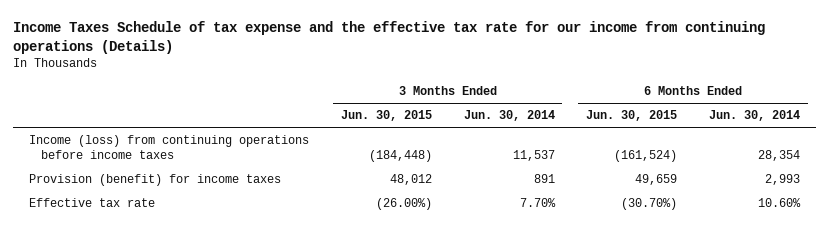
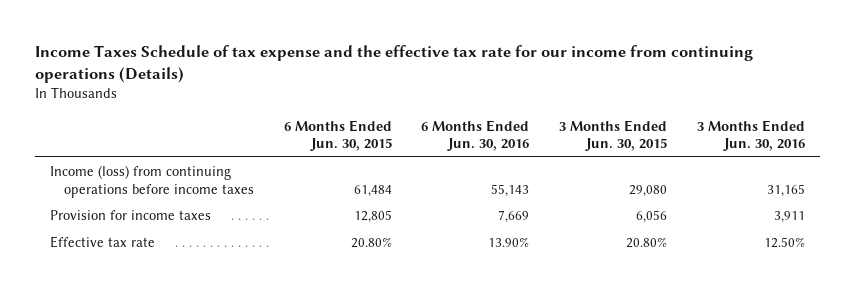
- | 3 Months Ended Jun. 30, 2015 | 3 Months Ended Jun. 30, 2014 | 6 Months Ended Jun. 30, 2015 | 6 Months Ended Jun. 30, 2014
+ | 6 Months Ended Jun. 30, 2015 | 6 Months Ended Jun. 30, 2016 | 3 Months Ended Jun. 30, 2015 | 3 Months Ended Jun. 30, 2016
- Income (loss) from continuing operations before income taxes | (184,448) | 11,537 | (161,524) | 28,354
- Provision (benefit) for income taxes | 48,012 | 891 | 49,659 | 2,993
- Effective tax rate | (26.00%) | 7.70% | (30.70%) | 10.60%
+ Income (loss) from continuing operations before income taxes | 61,484 | 55,143 | 29,080 | 31,165
+ Provision for income taxes | 12,805 | 7,669 | 6,056 | 3,911
+ Effective tax rate | 20.80% | 13.90% | 20.80% | 12.50%

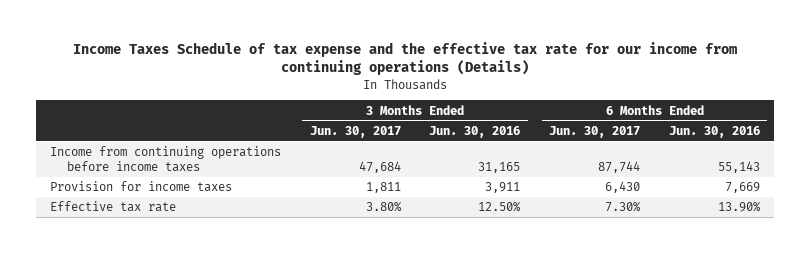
- | 6 Months Ended Jun. 30, 2015 | 6 Months Ended Jun. 30, 2016 | 3 Months Ended Jun. 30, 2015 | 3 Months Ended Jun. 30, 2016
+ | 3 Months Ended Jun. 30, 2017 | 3 Months Ended Jun. 30, 2016 | 6 Months Ended Jun. 30, 2017 | 6 Months Ended Jun. 30, 2016
- Income (loss) from continuing operations before income taxes | 61,484 | 55,143 | 29,080 | 31,165
+ Income from continuing operations before income taxes | 47,684 | 31,165 | 87,744 | 55,143

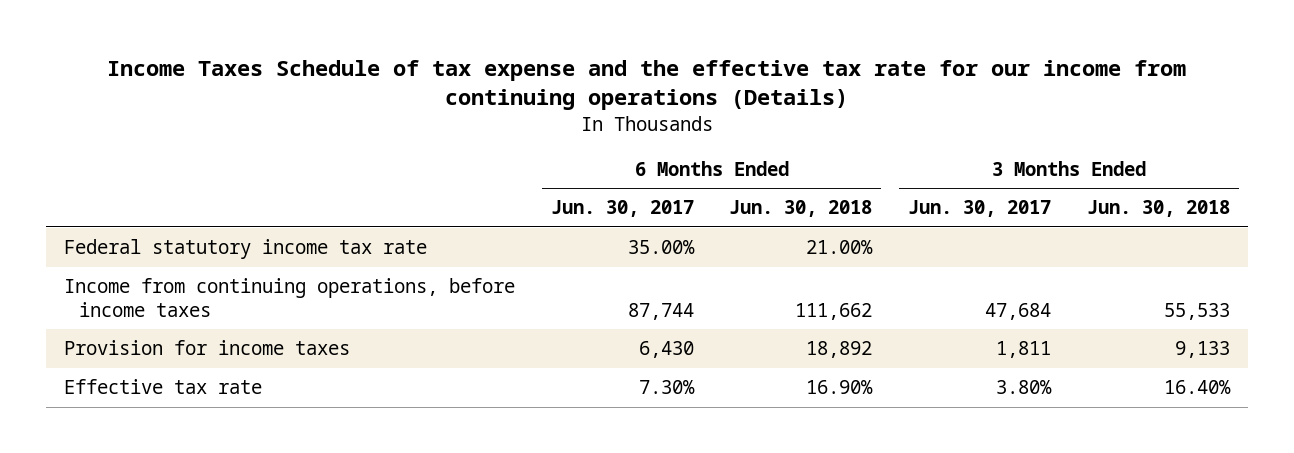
- | 3 Months Ended Jun. 30, 2017 | 3 Months Ended Jun. 30, 2016 | 6 Months Ended Jun. 30, 2017 | 6 Months Ended Jun. 30, 2016
+ | 6 Months Ended Jun. 30, 2017 | 6 Months Ended Jun. 30, 2018 | 3 Months Ended Jun. 30, 2017 | 3 Months Ended Jun. 30, 2018
- Income from continuing operations before income taxes | 47,684 | 31,165 | 87,744 | 55,143
+ Federal statutory income tax rate | 35.00% | 21.00% | |
+ Income from continuing operations, before income taxes | 87,744 | 111,662 | 47,684 | 55,533

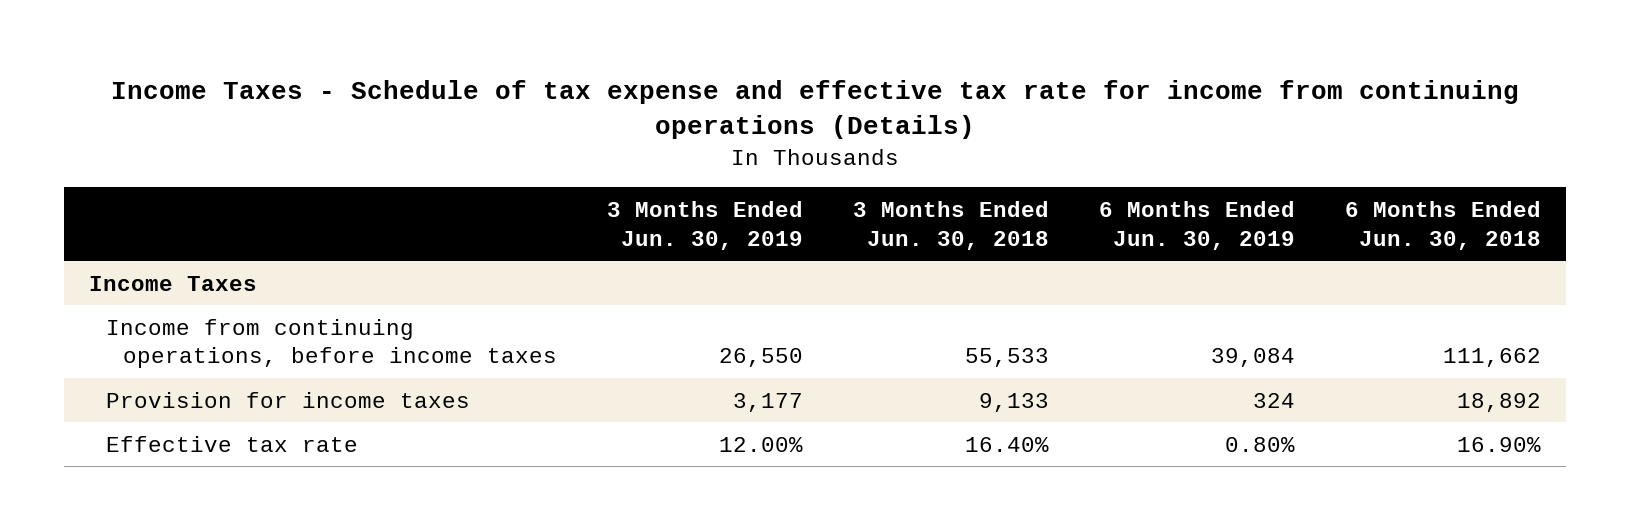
- Income Taxes Schedule of tax expense and the effective tax rate for our income from continuing operations (Details)
+ Income Taxes - Schedule of tax expense and effective tax rate for income from continuing operations (Details)
- | 6 Months Ended Jun. 30, 2017 | 6 Months Ended Jun. 30, 2018 | 3 Months Ended Jun. 30, 2017 | 3 Months Ended Jun. 30, 2018
+ | 3 Months Ended Jun. 30, 2019 | 3 Months Ended Jun. 30, 2018 | 6 Months Ended Jun. 30, 2019 | 6 Months Ended Jun. 30, 2018
- Federal statutory income tax rate | 35.00% | 21.00% | |
+ Income Taxes

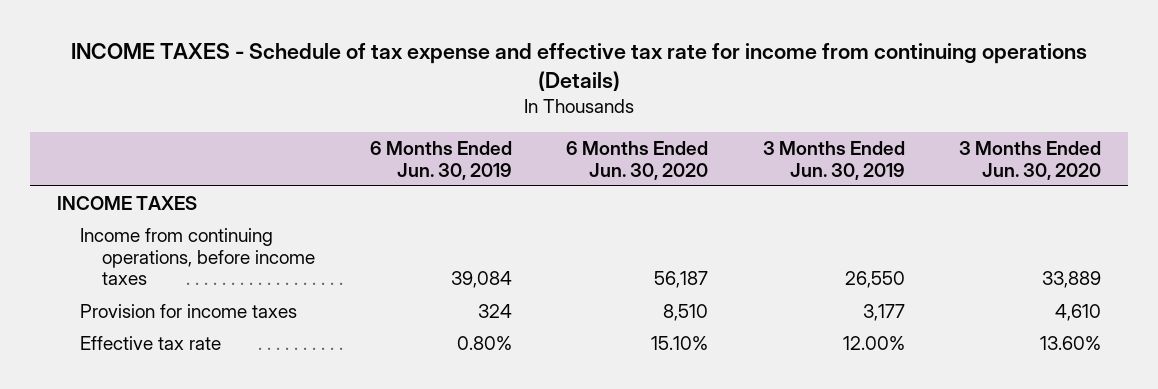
- Income Taxes - Schedule of tax expense and effective tax rate for income from continuing operations (Details)
+ INCOME TAXES - Schedule of tax expense and effective tax rate for income from continuing operations (Details)
- | 3 Months Ended Jun. 30, 2019 | 3 Months Ended Jun. 30, 2018 | 6 Months Ended Jun. 30, 2019 | 6 Months Ended Jun. 30, 2018
+ | 6 Months Ended Jun. 30, 2019 | 6 Months Ended Jun. 30, 2020 | 3 Months Ended Jun. 30, 2019 | 3 Months Ended Jun. 30, 2020
- Income Taxes
+ INCOME TAXES

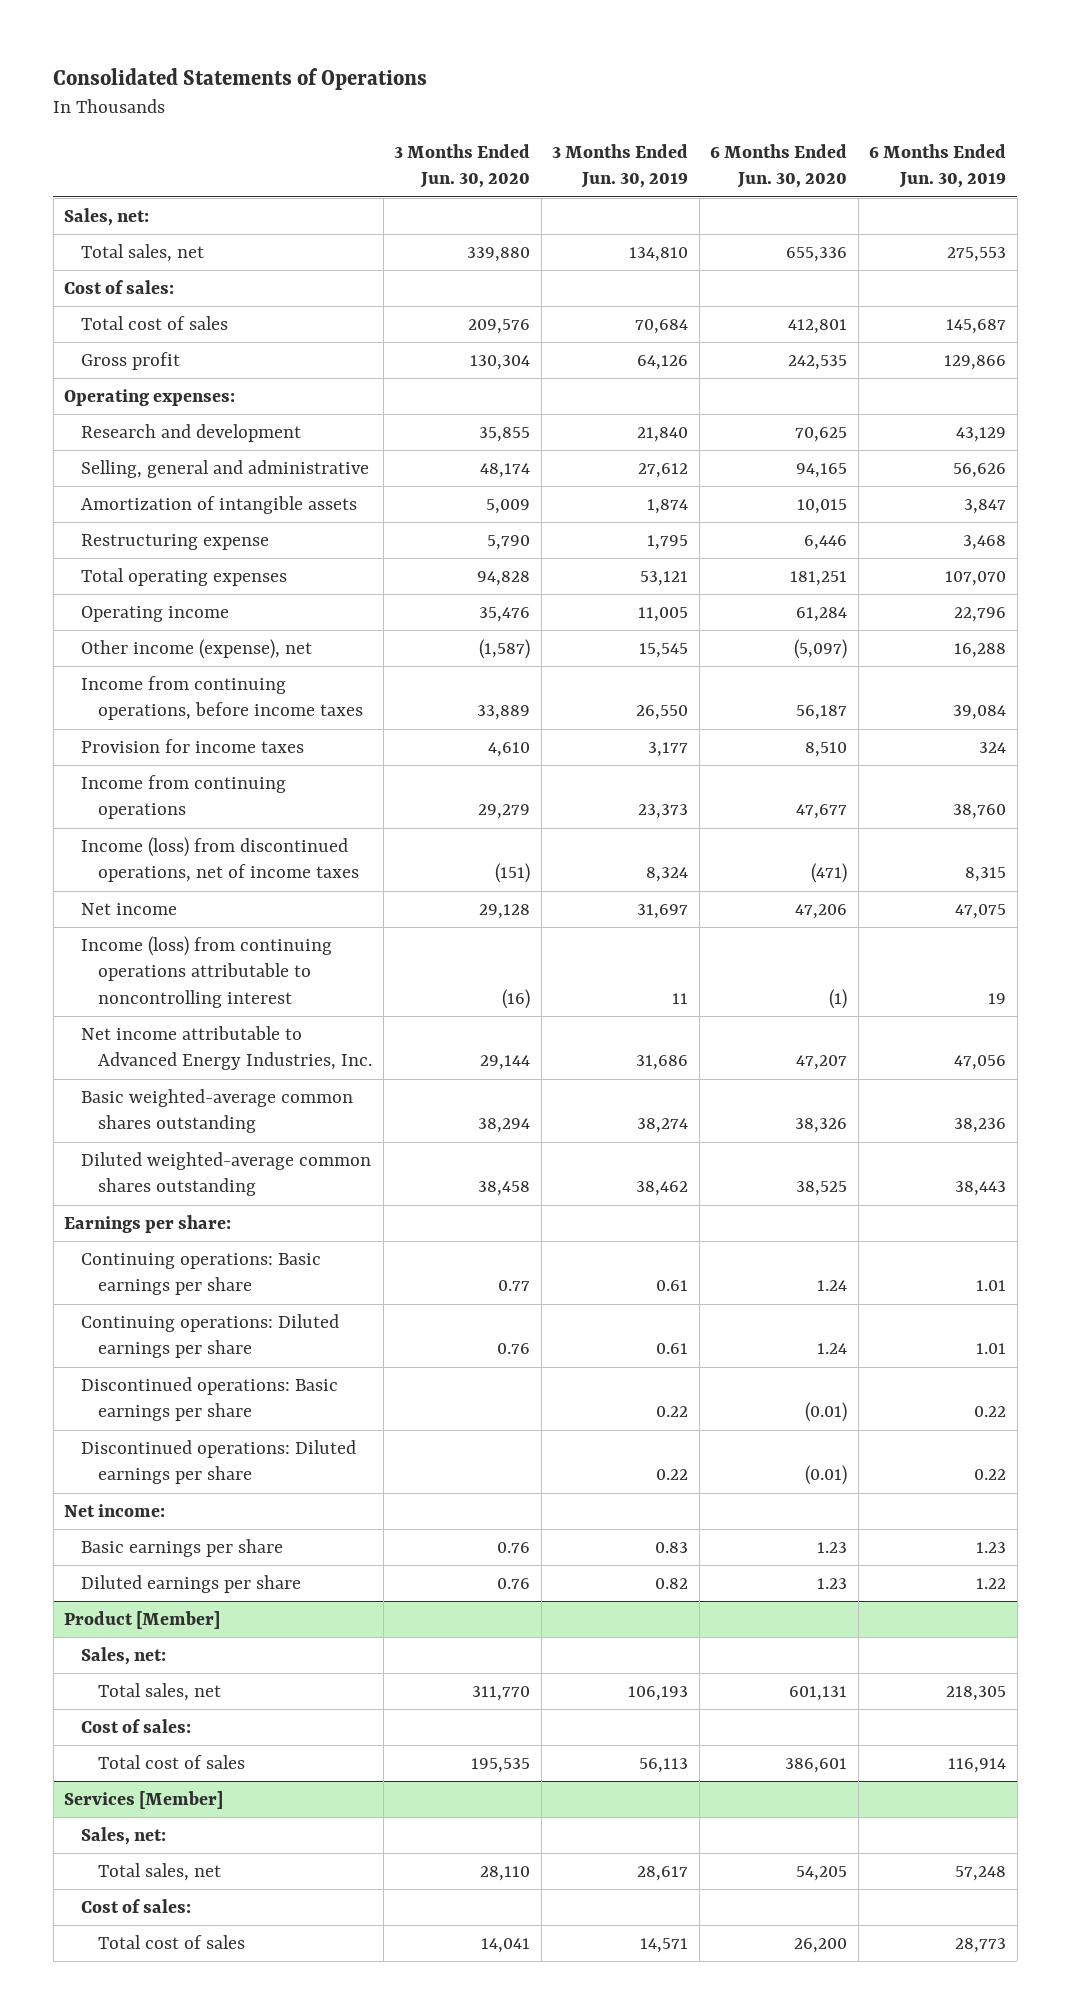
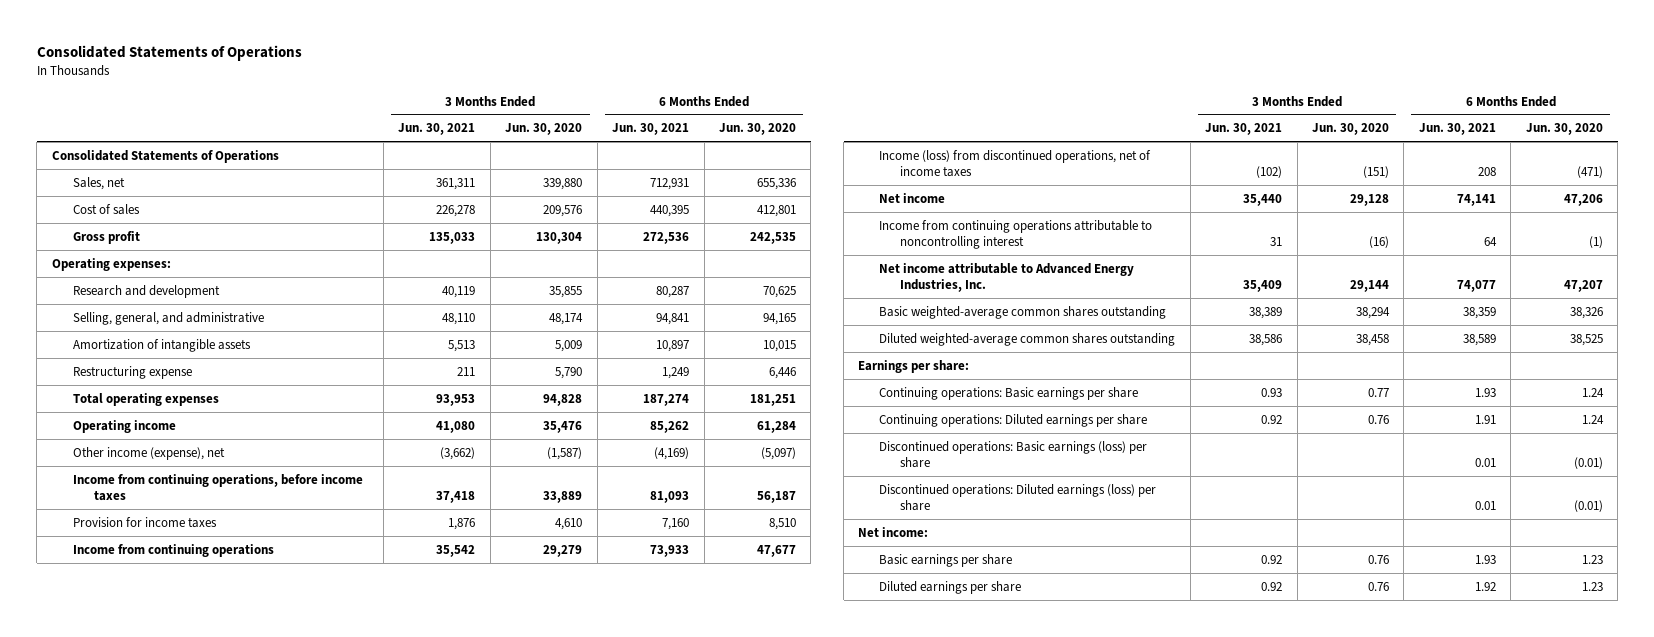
- | 3 Months Ended Jun. 30, 2020 | 3 Months Ended Jun. 30, 2019 | 6 Months Ended Jun. 30, 2020 | 6 Months Ended Jun. 30, 2019
+ | 3 Months Ended Jun. 30, 2021 | 3 Months Ended Jun. 30, 2020 | 6 Months Ended Jun. 30, 2021 | 6 Months Ended Jun. 30, 2020
- Sales, net:
- Total sales, net | 339,880 | 134,810 | 655,336 | 275,553
- Cost of sales:
- Total cost of sales | 209,576 | 70,684 | 412,801 | 145,687
+ Consolidated Statements of Operations
+ Sales, net | 361,311 | 339,880 | 712,931 | 655,336
+ Cost of sales | 226,278 | 209,576 | 440,395 | 412,801
- Selling, general and administrative | 48,174 | 27,612 | 94,165 | 56,626
+ Selling, general, and administrative | 48,110 | 48,174 | 94,841 | 94,165
- Income (loss) from continuing operations attributable to noncontrolling interest | (16) | 11 | (1) | 19
+ Income from continuing operations attributable to noncontrolling interest | 31 | (16) | 64 | (1)
- Discontinued operations: Basic earnings per share | | 0.22 | (0.01) | 0.22
- Discontinued operations: Diluted earnings per share | | 0.22 | (0.01) | 0.22
+ Discontinued operations: Basic earnings (loss) per share | | | 0.01 | (0.01)
+ Discontinued operations: Diluted earnings (loss) per share | | | 0.01 | (0.01)
- Product [Member]
- Sales, net:
- Total sales, net | 311,770 | 106,193 | 601,131 | 218,305
- Cost of sales:
- Total cost of sales | 195,535 | 56,113 | 386,601 | 116,914
- Services [Member]
- Sales, net:
- Total sales, net | 28,110 | 28,617 | 54,205 | 57,248
- Cost of sales:
- Total cost of sales | 14,041 | 14,571 | 26,200 | 28,773

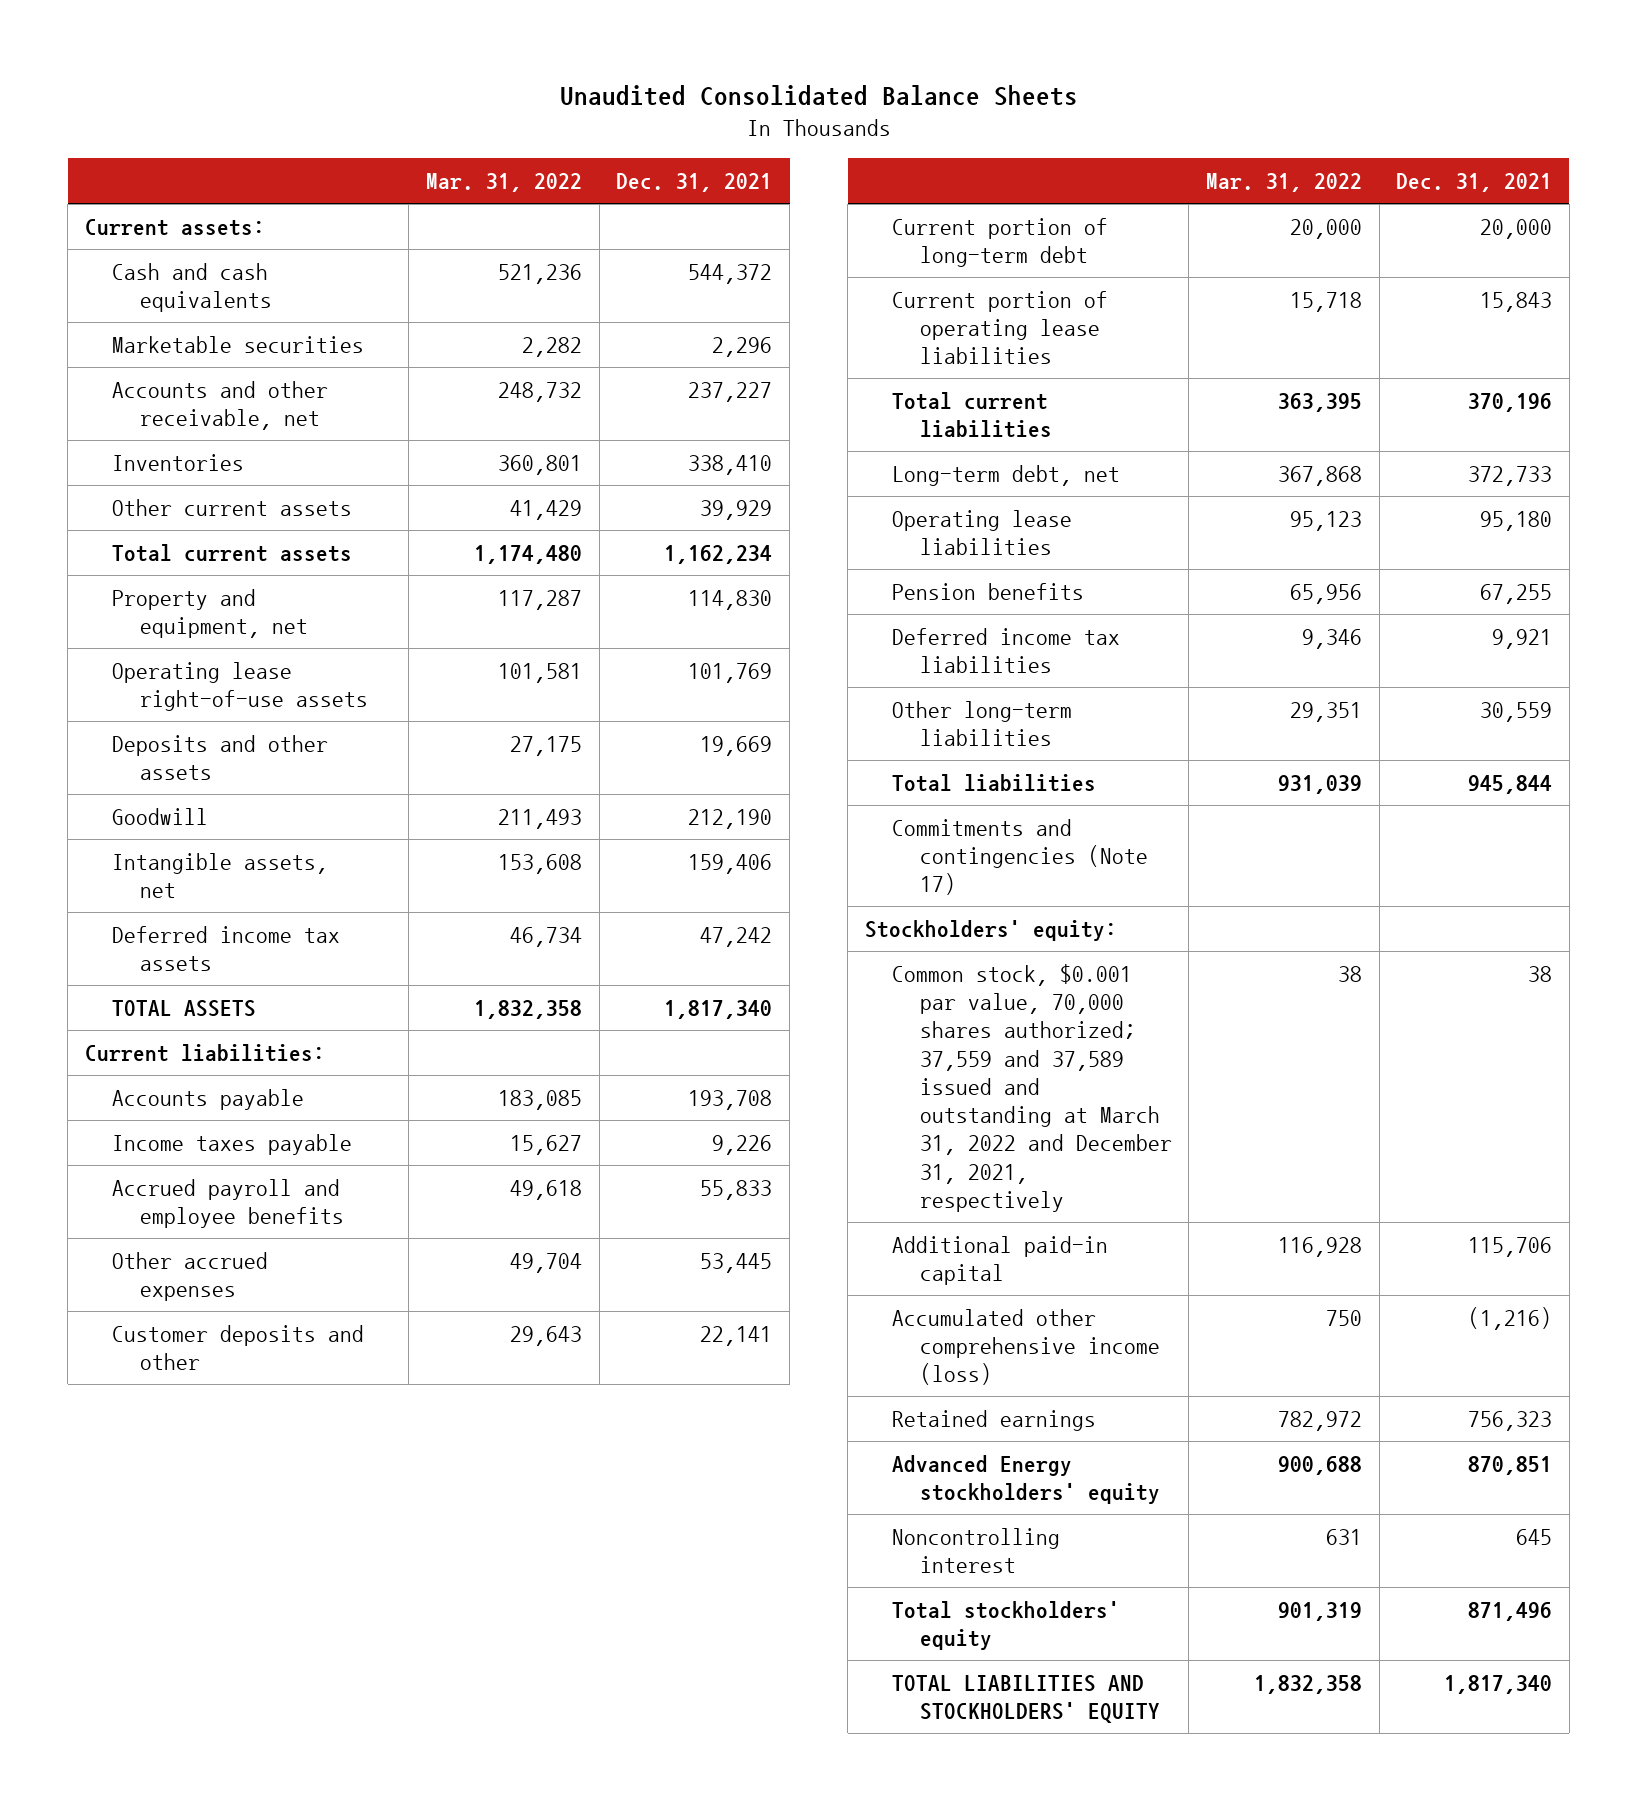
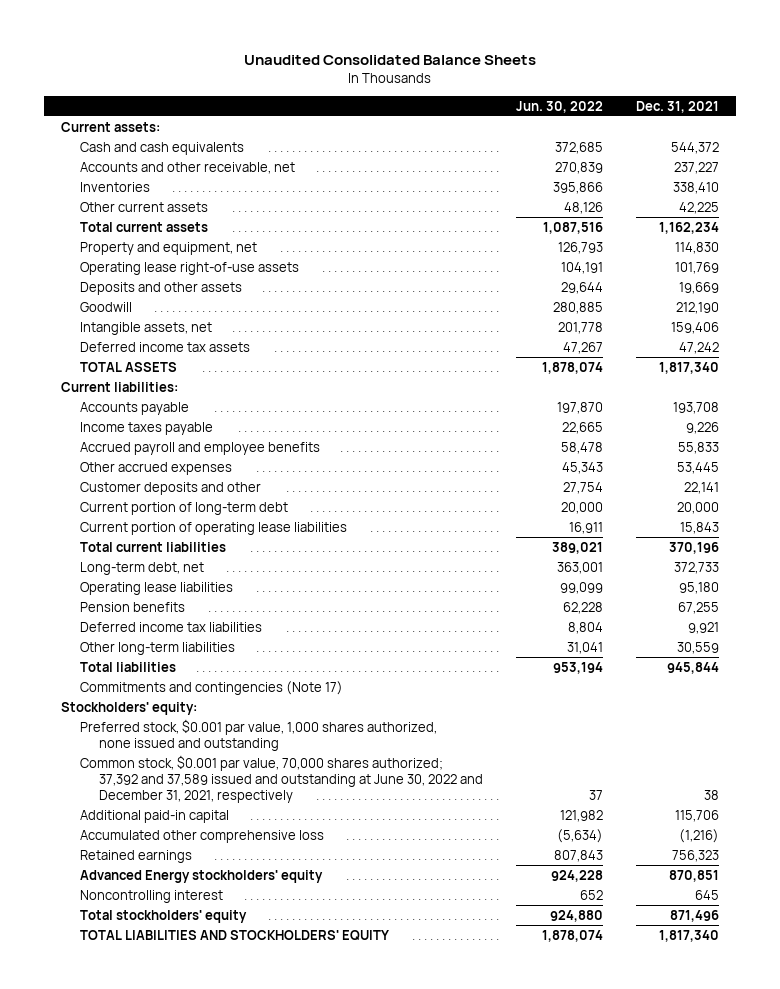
- | Mar. 31, 2022 | Dec. 31, 2021
+ | Jun. 30, 2022 | Dec. 31, 2021
- Marketable securities | 2,282 | 2,296
- Other current assets | 41,429 | 39,929
+ Other current assets | 48,126 | 42,225
- Common stock, $0.001 par value, 70,000 shares authorized; 37,559 and 37,589 issued and outstanding at March 31, 2022 and December 31, 2021, respectively | 38 | 38
+ Preferred stock, $0.001 par value, 1,000 shares authorized, none issued and outstanding
+ Common stock, $0.001 par value, 70,000 shares authorized; 37,392 and 37,589 issued and outstanding at June 30, 2022 and December 31, 2021, respectively | 37 | 38
- Accumulated other comprehensive income (loss) | 750 | (1,216)
+ Accumulated other comprehensive loss | (5,634) | (1,216)

